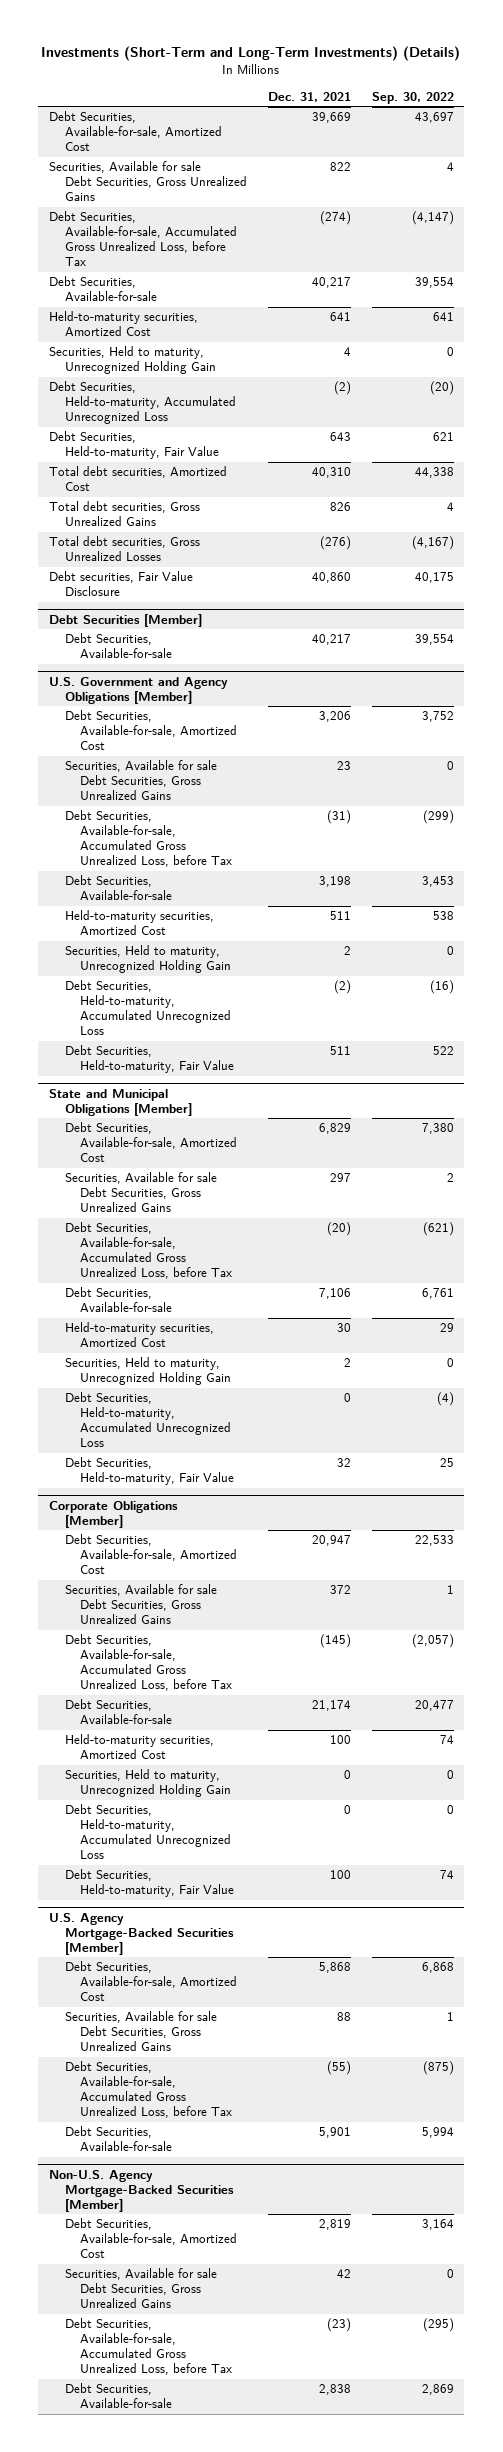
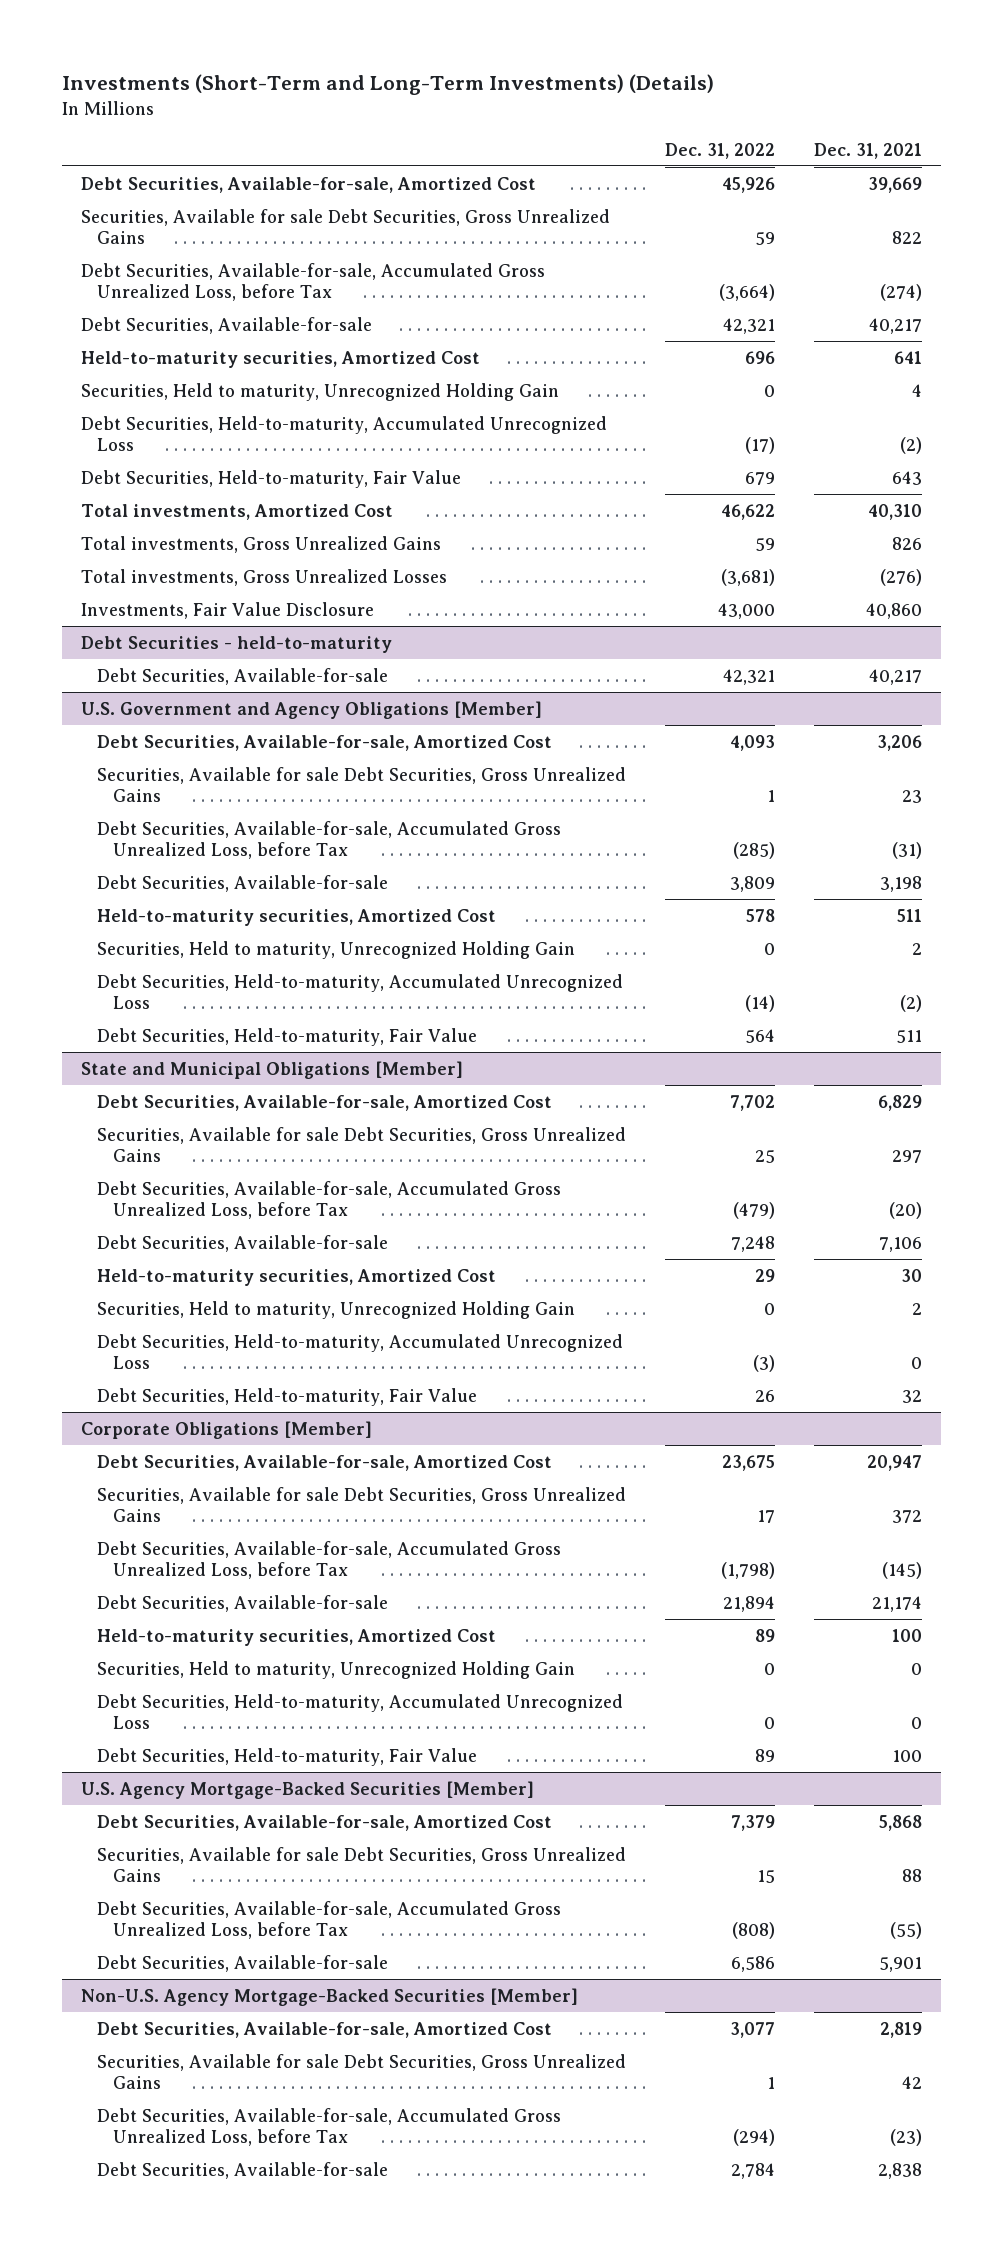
- | Dec. 31, 2021 | Sep. 30, 2022
+ | Dec. 31, 2022 | Dec. 31, 2021
- Total debt securities, Amortized Cost | 40,310 | 44,338
- Total debt securities, Gross Unrealized Gains | 826 | 4
- Total debt securities, Gross Unrealized Losses | (276) | (4,167)
- Debt securities, Fair Value Disclosure | 40,860 | 40,175
- Debt Securities [Member]
+ Total investments, Amortized Cost | 46,622 | 40,310
+ Total investments, Gross Unrealized Gains | 59 | 826
+ Total investments, Gross Unrealized Losses | (3,681) | (276)
+ Investments, Fair Value Disclosure | 43,000 | 40,860
+ Debt Securities - held-to-maturity

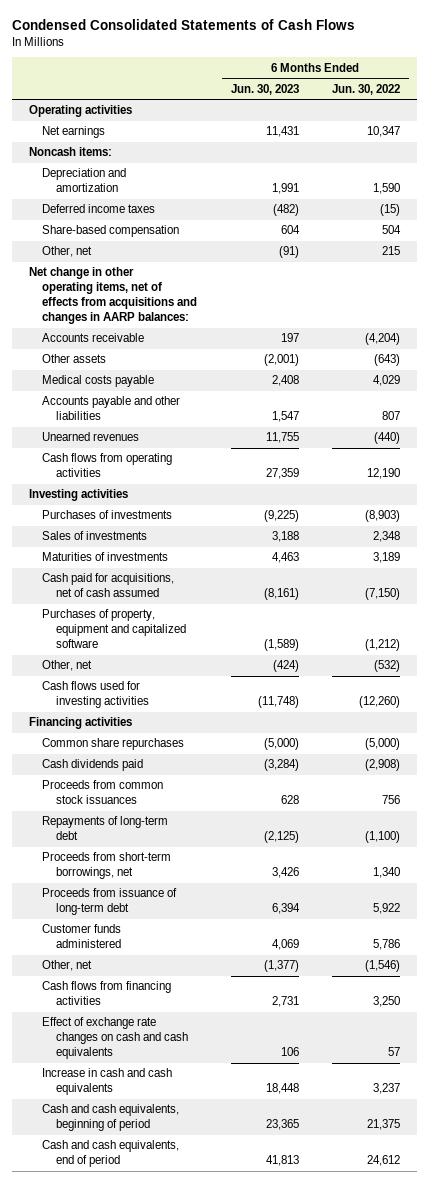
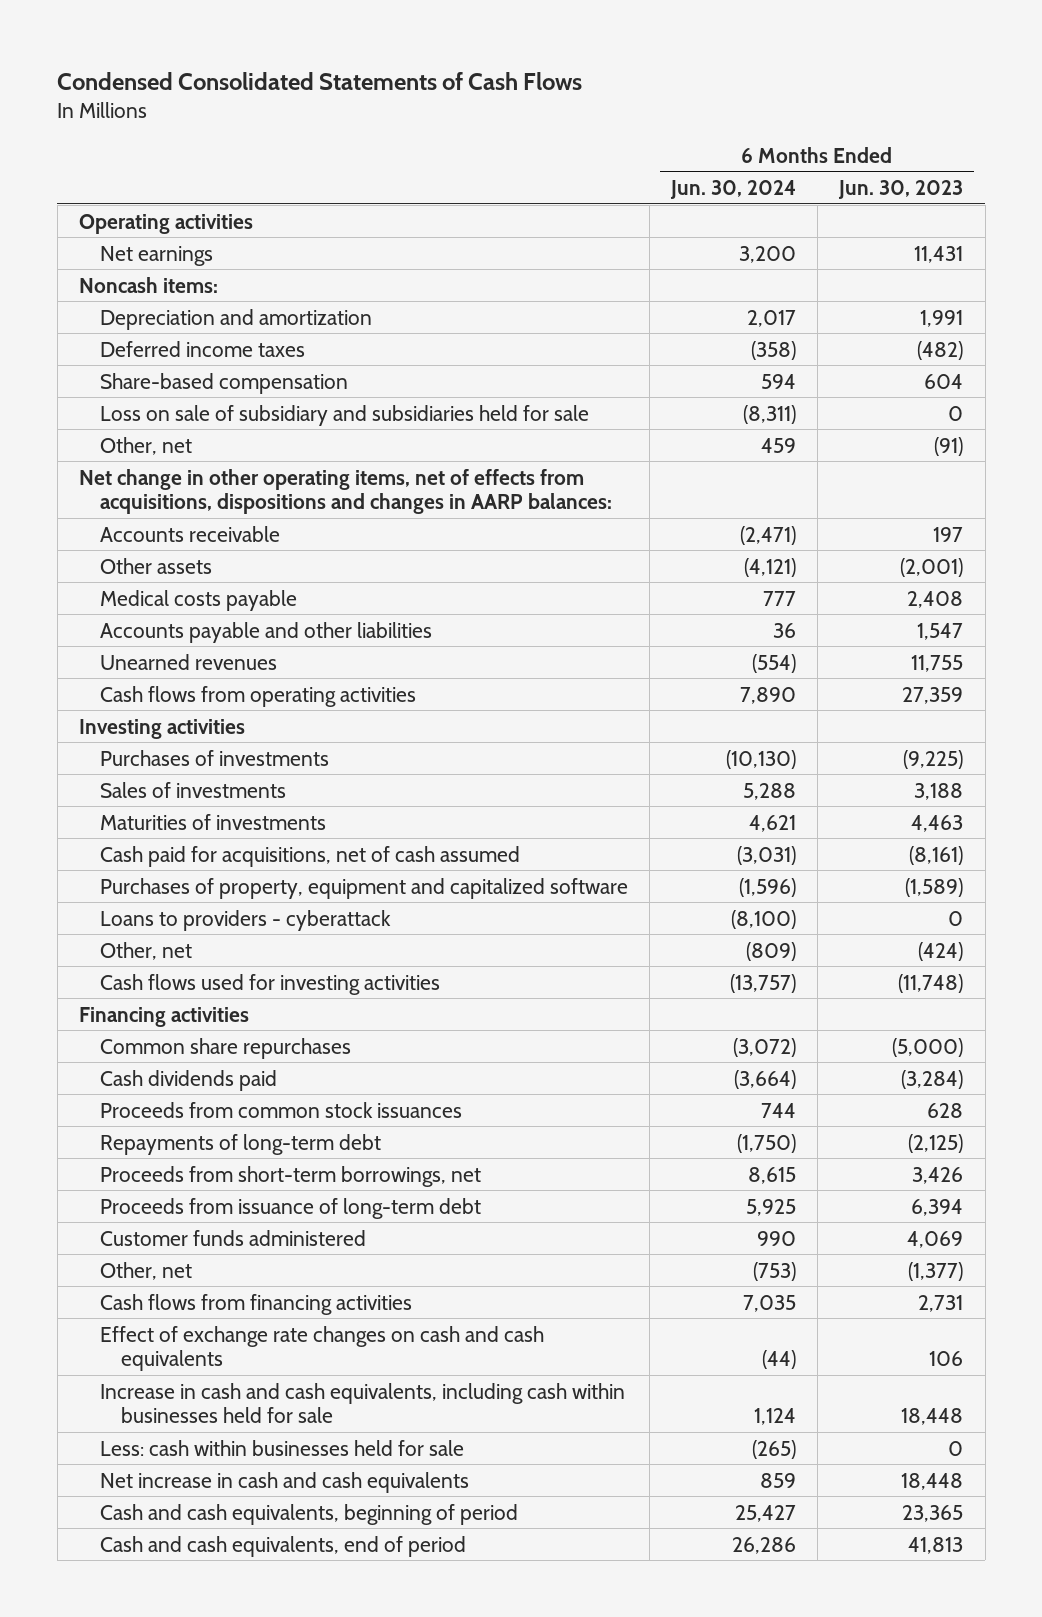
- | 6 Months Ended Jun. 30, 2023 | 6 Months Ended Jun. 30, 2022
+ | 6 Months Ended Jun. 30, 2024 | 6 Months Ended Jun. 30, 2023
+ Loss on sale of subsidiary and subsidiaries held for sale | (8,311) | 0
- Net change in other operating items, net of effects from acquisitions and changes in AARP balances:
+ Net change in other operating items, net of effects from acquisitions, dispositions and changes in AARP balances:
+ Loans to providers - cyberattack | (8,100) | 0
- Increase in cash and cash equivalents | 18,448 | 3,237
+ Increase in cash and cash equivalents, including cash within businesses held for sale | 1,124 | 18,448
+ Less: cash within businesses held for sale | (265) | 0
+ Net increase in cash and cash equivalents | 859 | 18,448

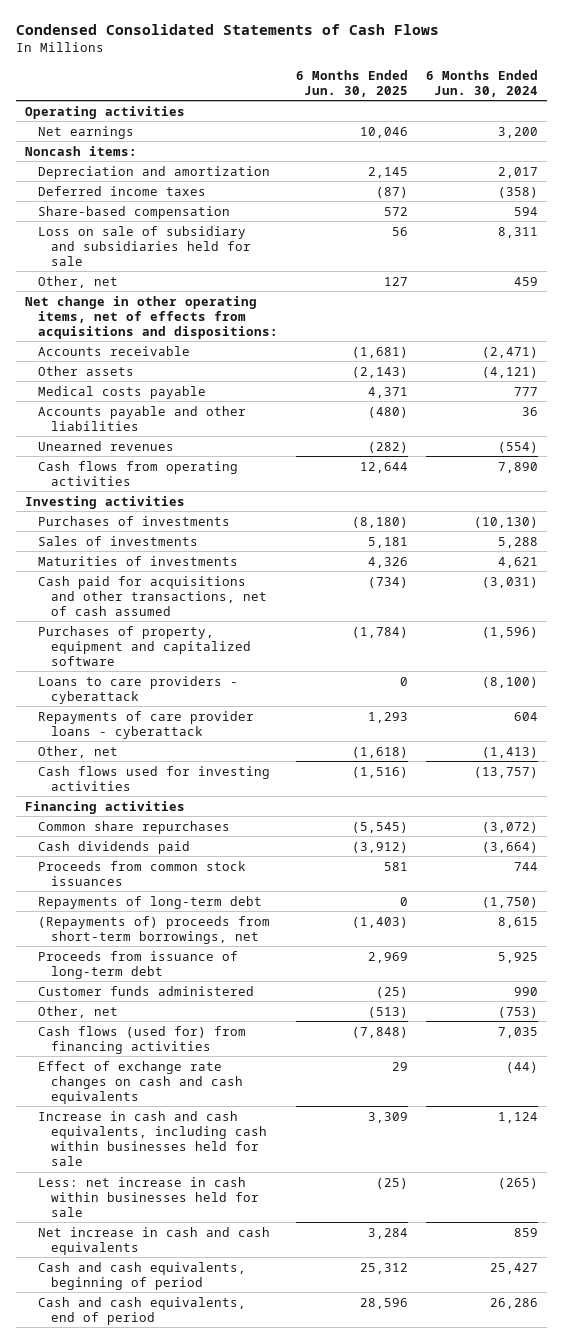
- | 6 Months Ended Jun. 30, 2024 | 6 Months Ended Jun. 30, 2023
+ | 6 Months Ended Jun. 30, 2025 | 6 Months Ended Jun. 30, 2024
- Loss on sale of subsidiary and subsidiaries held for sale | (8,311) | 0
+ Loss on sale of subsidiary and subsidiaries held for sale | 56 | 8,311
- Net change in other operating items, net of effects from acquisitions, dispositions and changes in AARP balances:
+ Net change in other operating items, net of effects from acquisitions and dispositions:
- Cash paid for acquisitions, net of cash assumed | (3,031) | (8,161)
+ Cash paid for acquisitions and other transactions, net of cash assumed | (734) | (3,031)
- Loans to providers - cyberattack | (8,100) | 0
- Other, net | (809) | (424)
+ Loans to care providers - cyberattack | 0 | (8,100)
+ Repayments of care provider loans - cyberattack | 1,293 | 604
+ Other, net | (1,618) | (1,413)
- Proceeds from short-term borrowings, net | 8,615 | 3,426
+ (Repayments of) proceeds from short-term borrowings, net | (1,403) | 8,615
- Cash flows from financing activities | 7,035 | 2,731
+ Cash flows (used for) from financing activities | (7,848) | 7,035
- Less: cash within businesses held for sale | (265) | 0
+ Less: net increase in cash within businesses held for sale | (25) | (265)

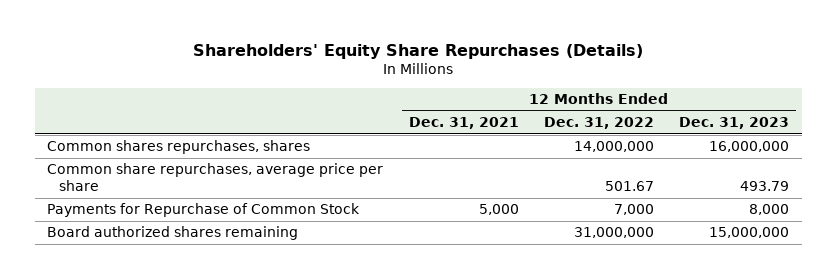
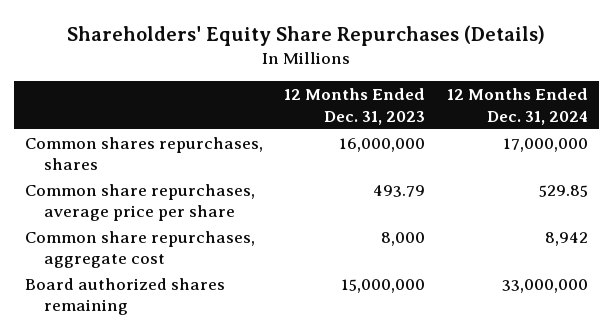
- | 12 Months Ended Dec. 31, 2021 | 12 Months Ended Dec. 31, 2022 | 12 Months Ended Dec. 31, 2023
+ | 12 Months Ended Dec. 31, 2023 | 12 Months Ended Dec. 31, 2024
- Payments for Repurchase of Common Stock | 5,000 | 7,000 | 8,000
+ Common share repurchases, aggregate cost | 8,000 | 8,942

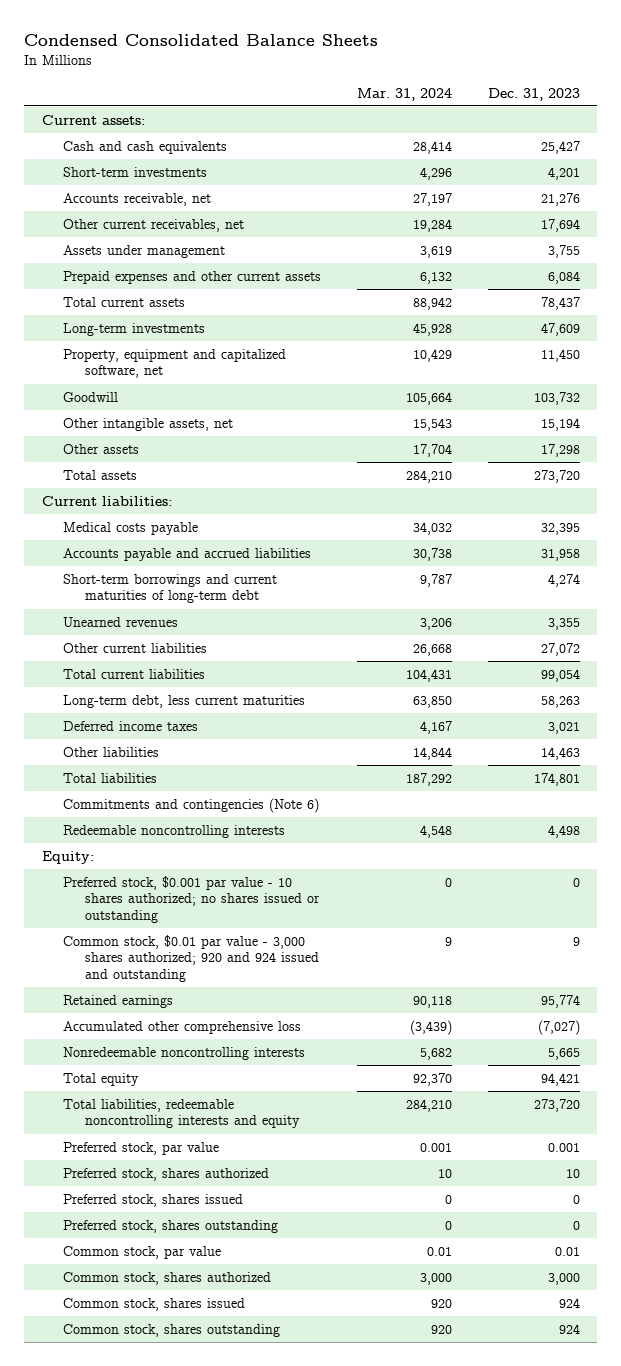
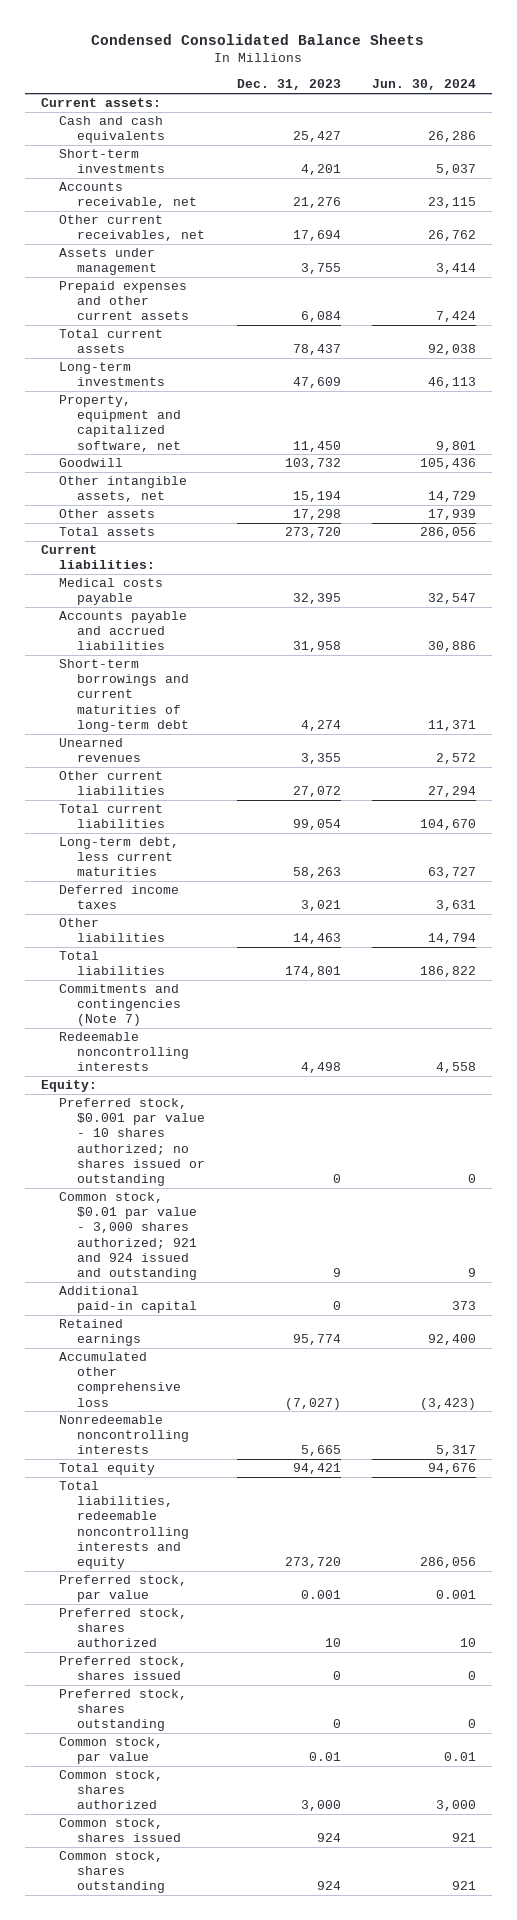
- | Mar. 31, 2024 | Dec. 31, 2023
+ | Dec. 31, 2023 | Jun. 30, 2024
- Commitments and contingencies (Note 6)
+ Commitments and contingencies (Note 7)
- Common stock, $0.01 par value - 3,000 shares authorized; 920 and 924 issued and outstanding | 9 | 9
+ Common stock, $0.01 par value - 3,000 shares authorized; 921 and 924 issued and outstanding | 9 | 9
+ Additional paid-in capital | 0 | 373

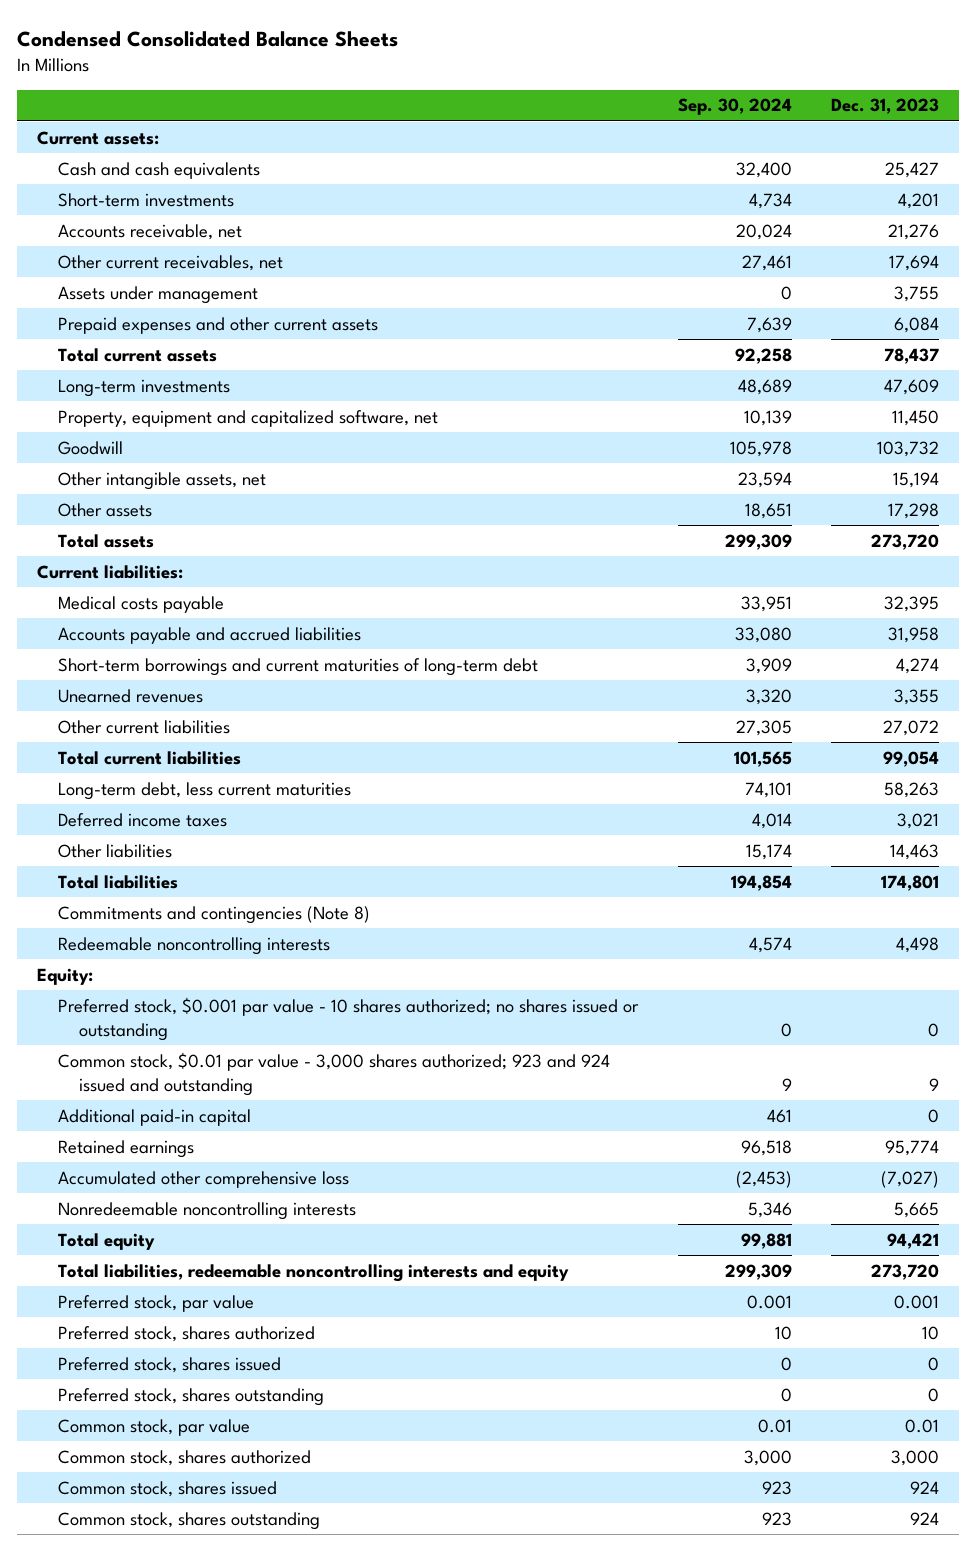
- | Dec. 31, 2023 | Jun. 30, 2024
+ | Sep. 30, 2024 | Dec. 31, 2023
- Commitments and contingencies (Note 7)
+ Commitments and contingencies (Note 8)
- Common stock, $0.01 par value - 3,000 shares authorized; 921 and 924 issued and outstanding | 9 | 9
+ Common stock, $0.01 par value - 3,000 shares authorized; 923 and 924 issued and outstanding | 9 | 9

